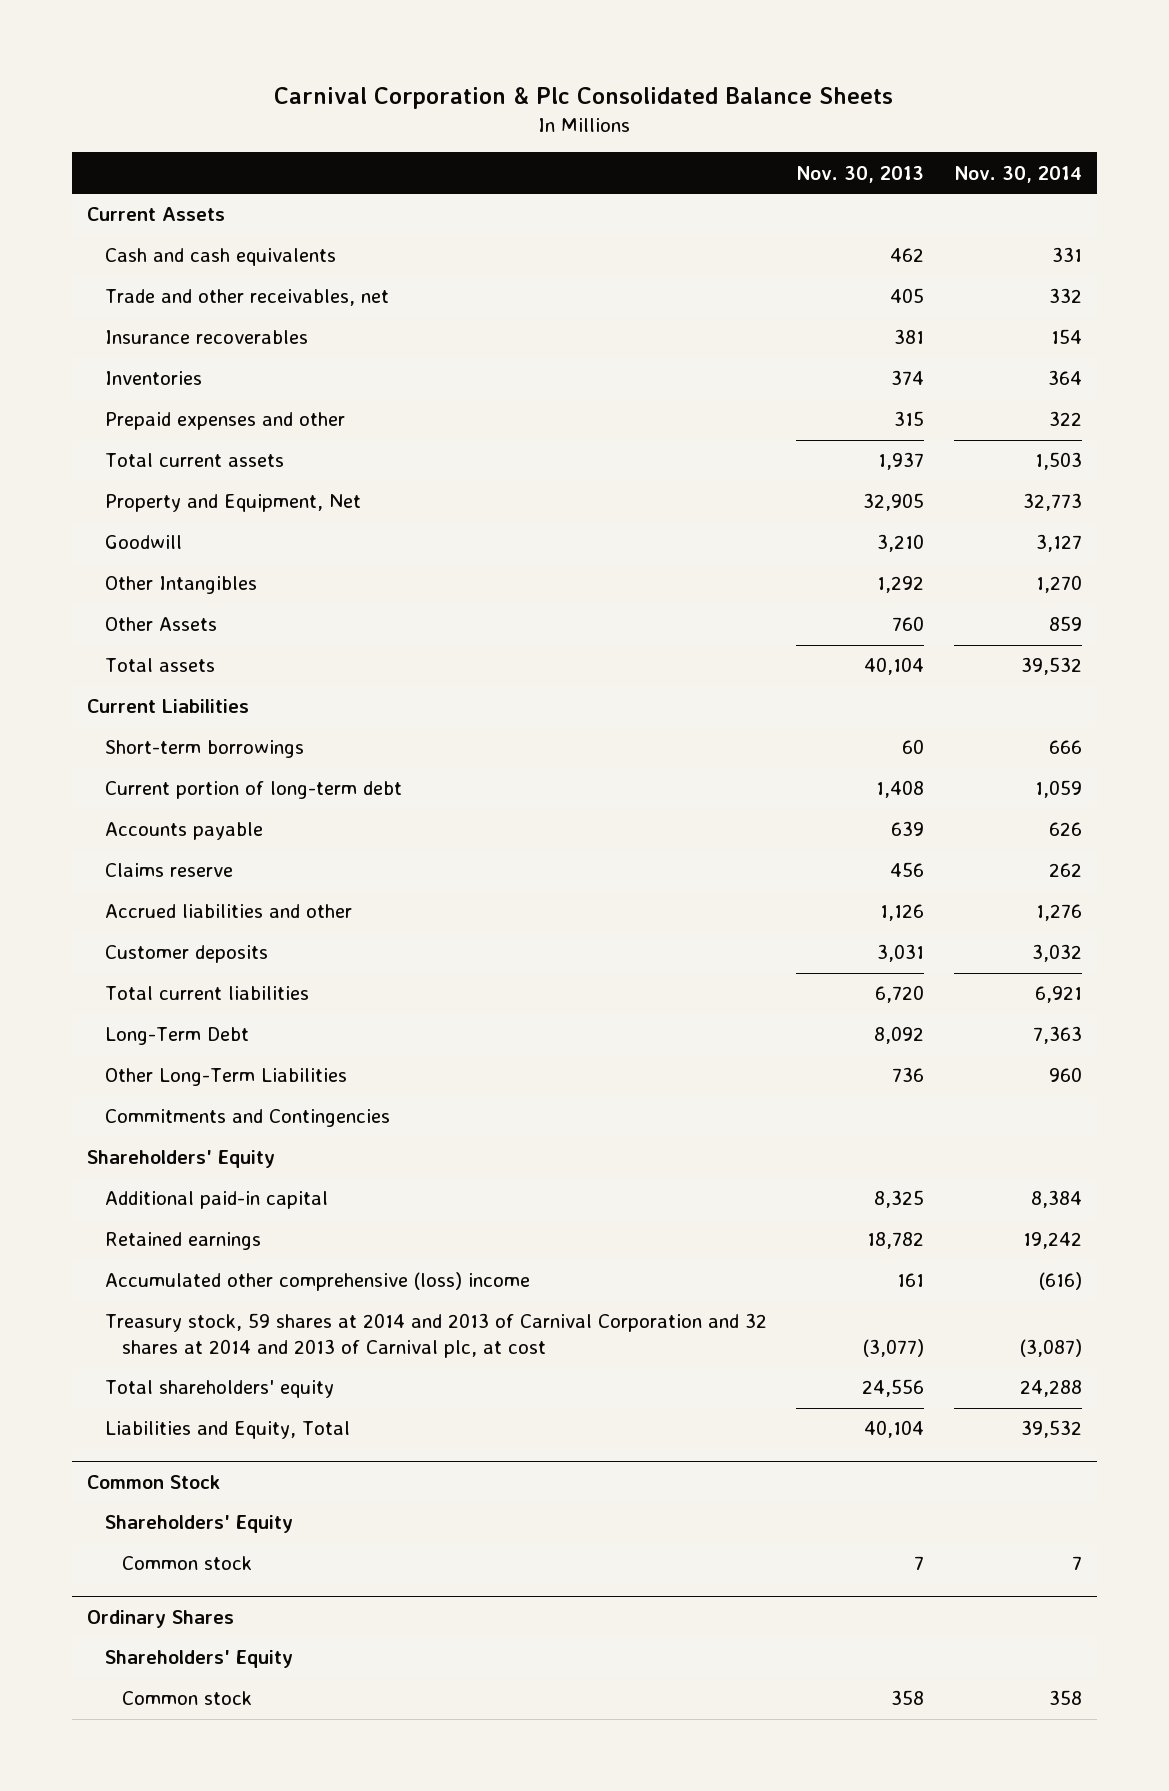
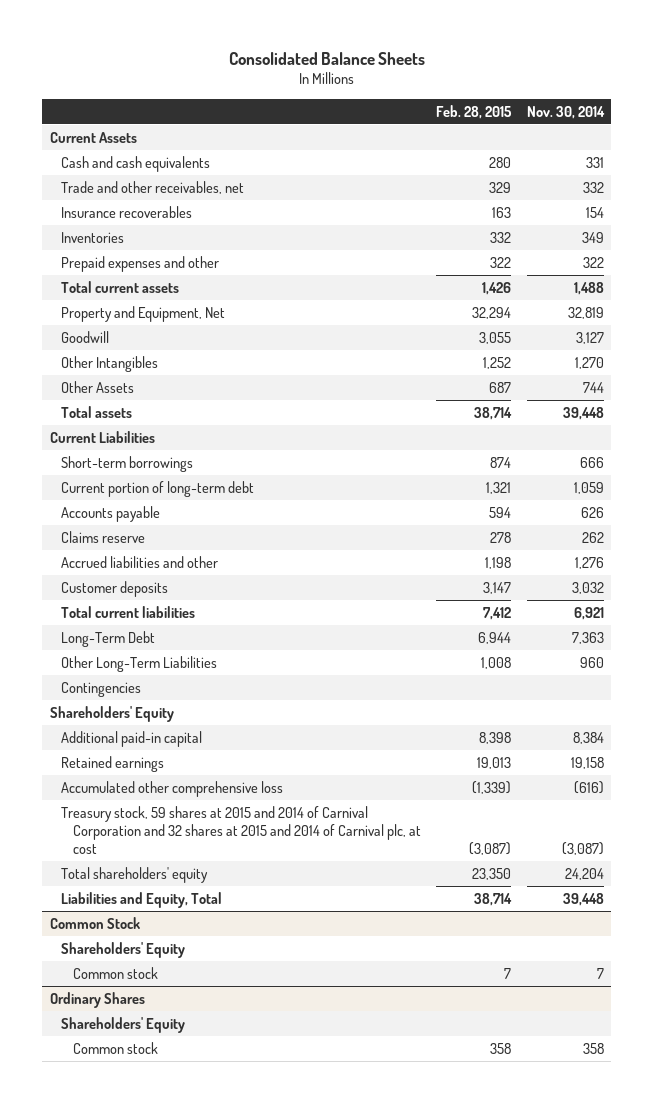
- Carnival Corporation & Plc Consolidated Balance Sheets
+ Consolidated Balance Sheets
- | Nov. 30, 2013 | Nov. 30, 2014
+ | Feb. 28, 2015 | Nov. 30, 2014
- Inventories | 374 | 364
+ Inventories | 332 | 349
- Total current assets | 1,937 | 1,503
- Property and Equipment, Net | 32,905 | 32,773
+ Total current assets | 1,426 | 1,488
+ Property and Equipment, Net | 32,294 | 32,819
- Other Assets | 760 | 859
- Total assets | 40,104 | 39,532
+ Other Assets | 687 | 744
+ Total assets | 38,714 | 39,448
- Commitments and Contingencies
+ Contingencies
- Retained earnings | 18,782 | 19,242
- Accumulated other comprehensive (loss) income | 161 | (616)
- Treasury stock, 59 shares at 2014 and 2013 of Carnival Corporation and 32 shares at 2014 and 2013 of Carnival plc, at cost | (3,077) | (3,087)
- Total shareholders' equity | 24,556 | 24,288
- Liabilities and Equity, Total | 40,104 | 39,532
+ Retained earnings | 19,013 | 19,158
+ Accumulated other comprehensive loss | (1,339) | (616)
+ Treasury stock, 59 shares at 2015 and 2014 of Carnival Corporation and 32 shares at 2015 and 2014 of Carnival plc, at cost | (3,087) | (3,087)
+ Total shareholders' equity | 23,350 | 24,204
+ Liabilities and Equity, Total | 38,714 | 39,448

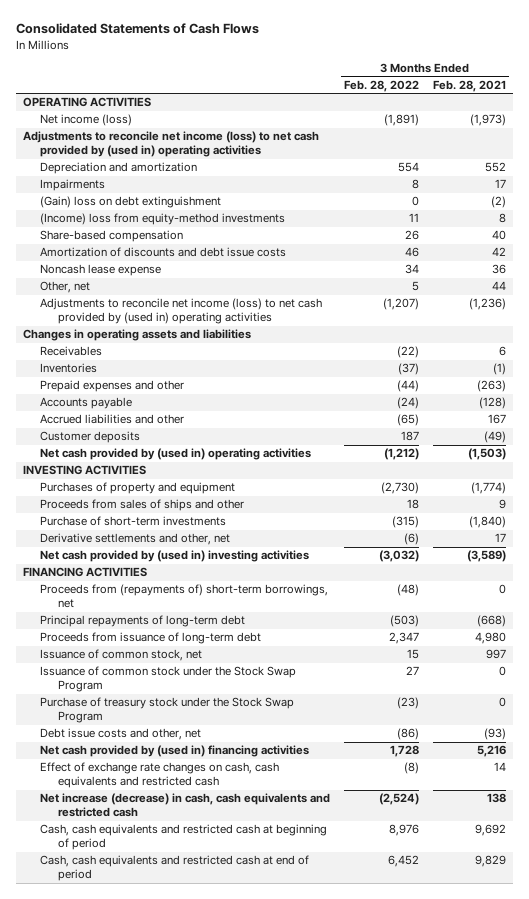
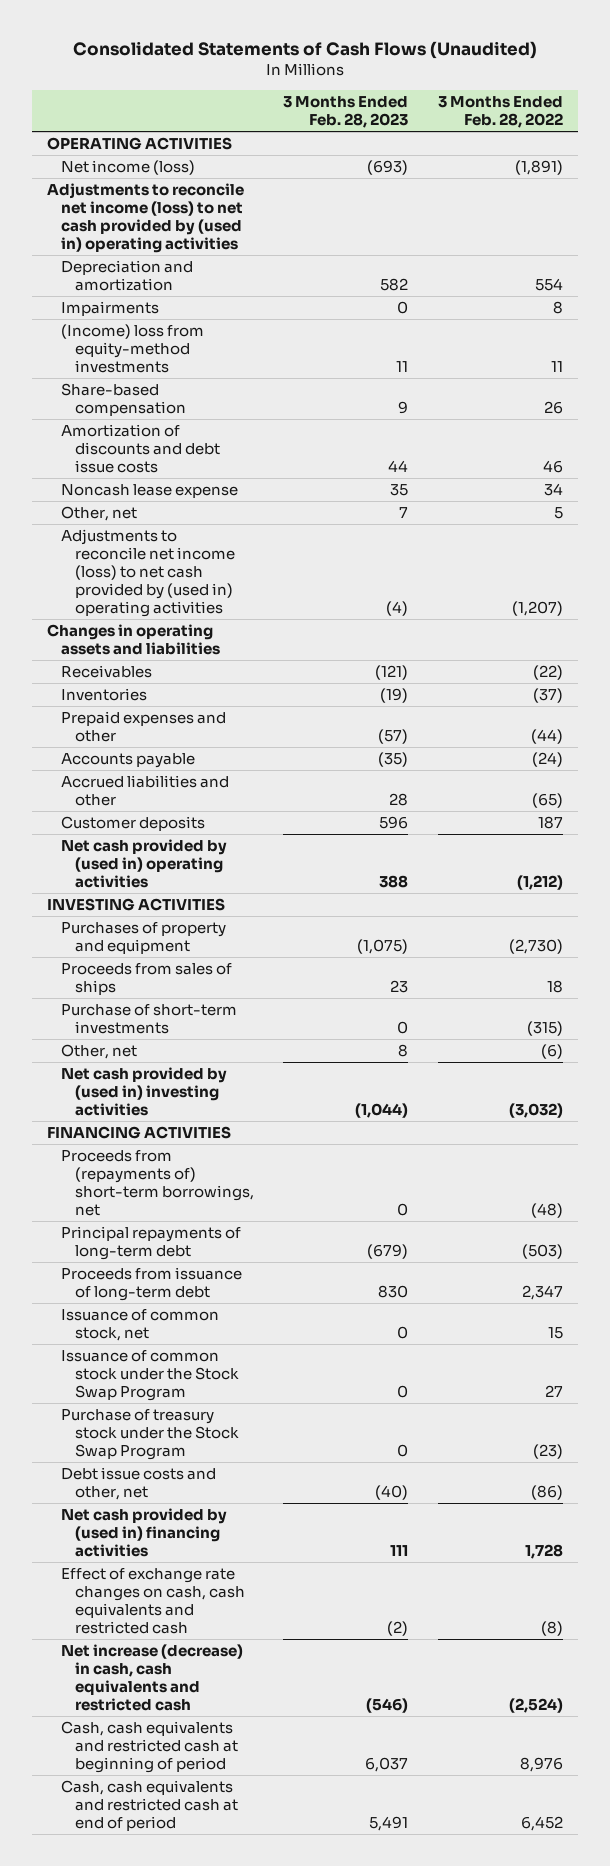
- Consolidated Statements of Cash Flows
+ Consolidated Statements of Cash Flows (Unaudited)
- | 3 Months Ended Feb. 28, 2022 | 3 Months Ended Feb. 28, 2021
+ | 3 Months Ended Feb. 28, 2023 | 3 Months Ended Feb. 28, 2022
- (Gain) loss on debt extinguishment | 0 | (2)
- Proceeds from sales of ships and other | 18 | 9
+ Proceeds from sales of ships | 23 | 18
- Derivative settlements and other, net | (6) | 17
+ Other, net | 8 | (6)

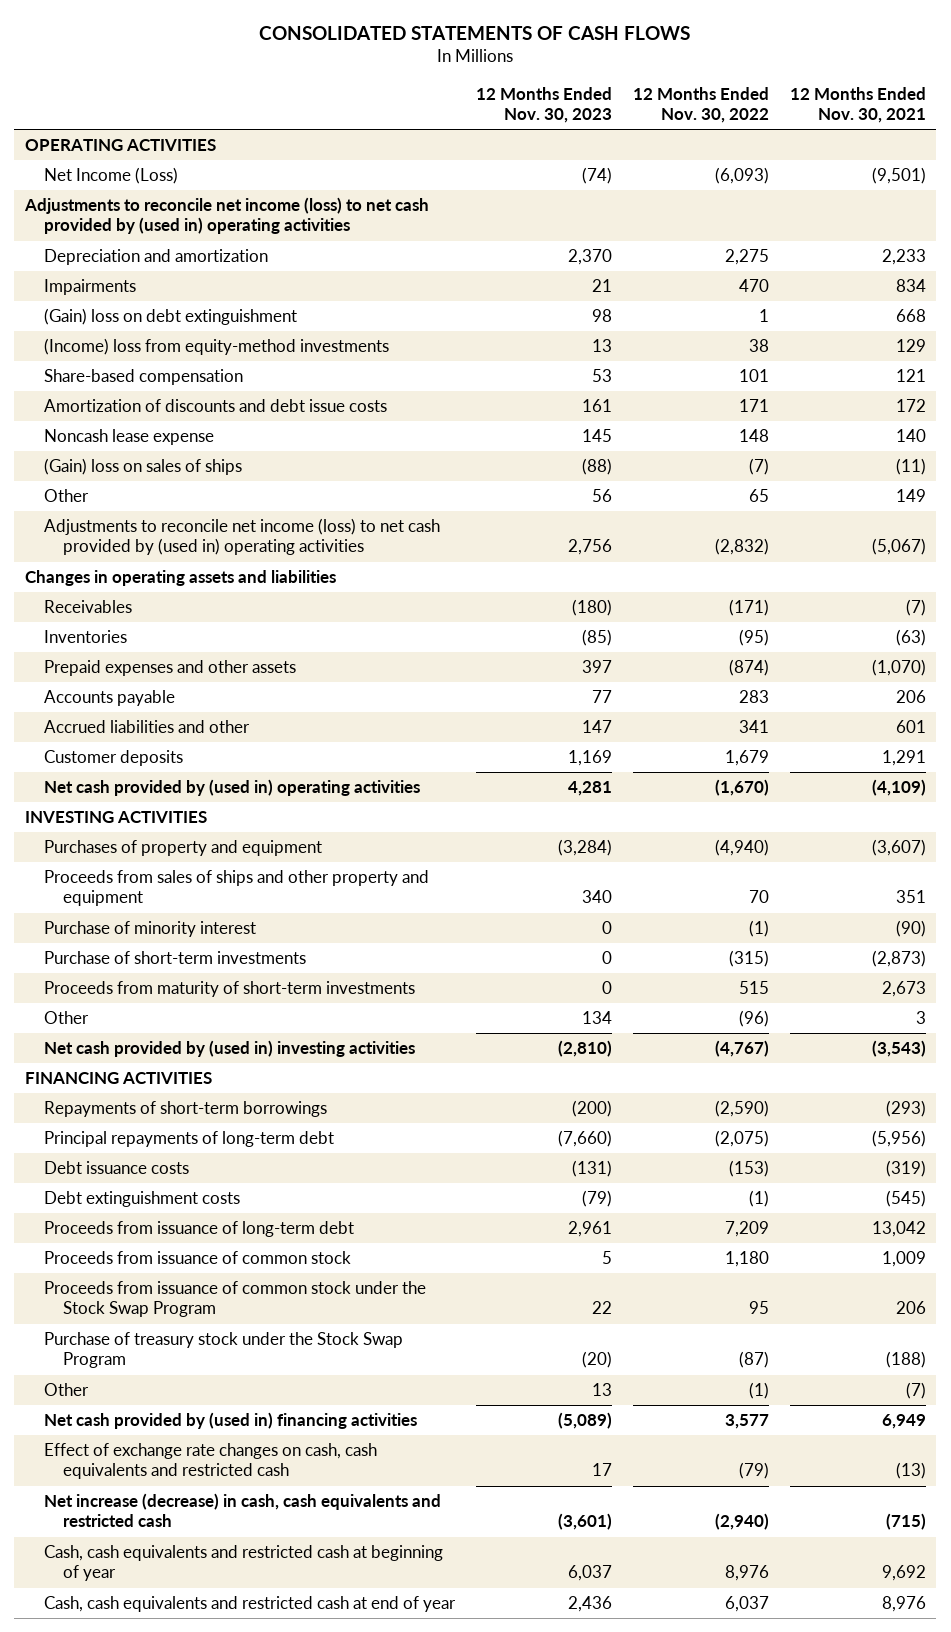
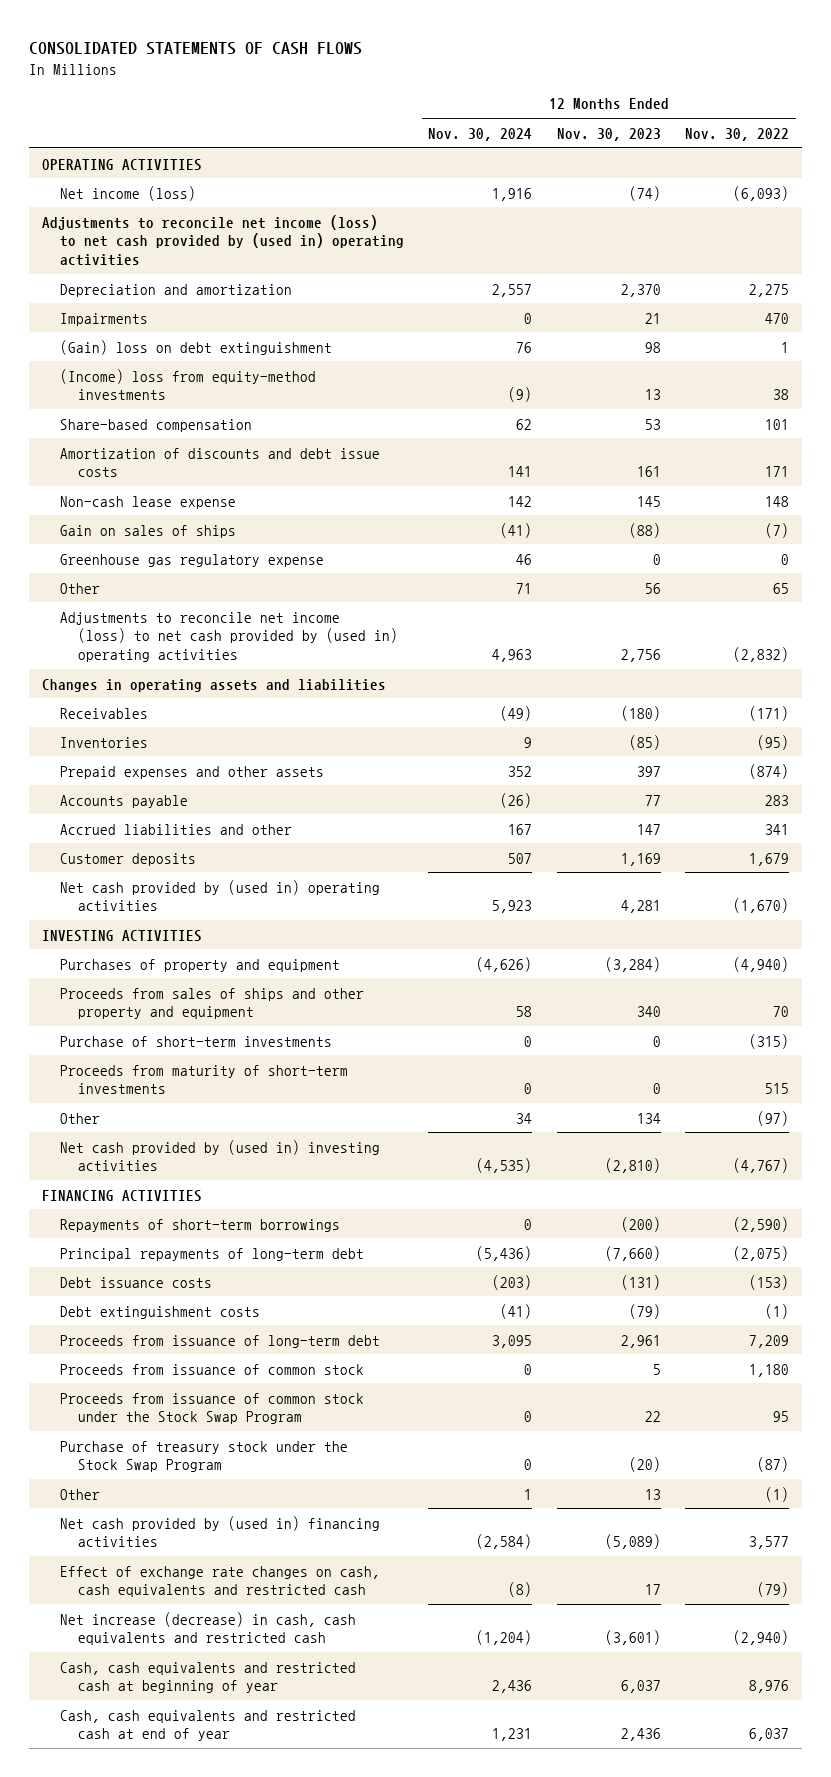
- | 12 Months Ended Nov. 30, 2023 | 12 Months Ended Nov. 30, 2022 | 12 Months Ended Nov. 30, 2021
+ | 12 Months Ended Nov. 30, 2024 | 12 Months Ended Nov. 30, 2023 | 12 Months Ended Nov. 30, 2022
- Net Income (Loss) | (74) | (6,093) | (9,501)
+ Net income (loss) | 1,916 | (74) | (6,093)
- Noncash lease expense | 145 | 148 | 140
- (Gain) loss on sales of ships | (88) | (7) | (11)
+ Non-cash lease expense | 142 | 145 | 148
+ Gain on sales of ships | (41) | (88) | (7)
+ Greenhouse gas regulatory expense | 46 | 0 | 0
- Purchase of minority interest | 0 | (1) | (90)
- Other | 134 | (96) | 3
+ Other | 34 | 134 | (97)

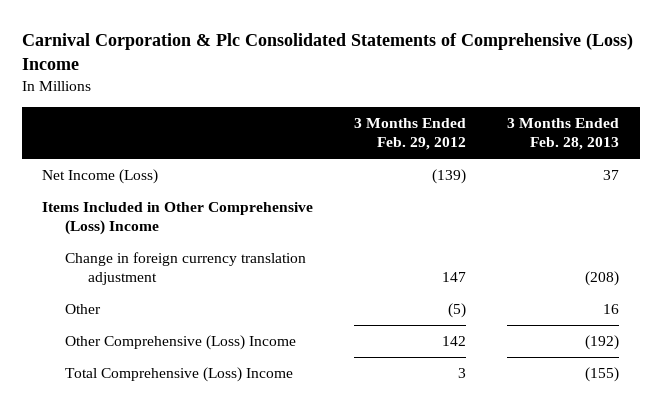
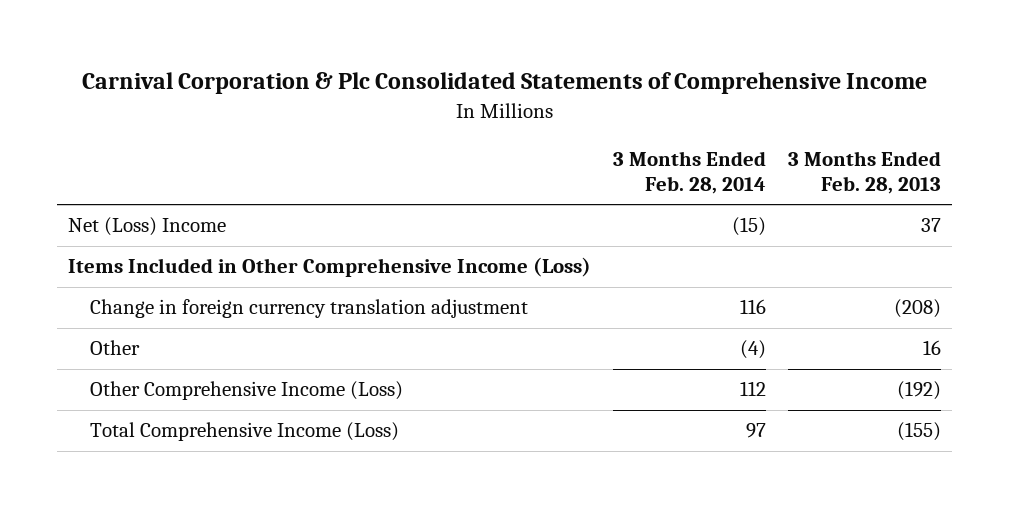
- Carnival Corporation & Plc Consolidated Statements of Comprehensive (Loss) Income
+ Carnival Corporation & Plc Consolidated Statements of Comprehensive Income
- | 3 Months Ended Feb. 29, 2012 | 3 Months Ended Feb. 28, 2013
+ | 3 Months Ended Feb. 28, 2014 | 3 Months Ended Feb. 28, 2013
- Net Income (Loss) | (139) | 37
- Items Included in Other Comprehensive (Loss) Income
+ Net (Loss) Income | (15) | 37
+ Items Included in Other Comprehensive Income (Loss)
- Other Comprehensive (Loss) Income | 142 | (192)
- Total Comprehensive (Loss) Income | 3 | (155)
+ Other Comprehensive Income (Loss) | 112 | (192)
+ Total Comprehensive Income (Loss) | 97 | (155)

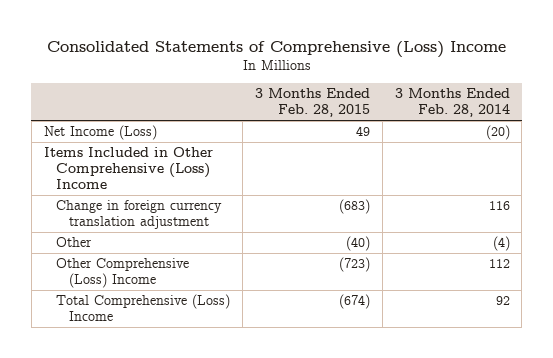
- Carnival Corporation & Plc Consolidated Statements of Comprehensive Income
+ Consolidated Statements of Comprehensive (Loss) Income
- | 3 Months Ended Feb. 28, 2014 | 3 Months Ended Feb. 28, 2013
+ | 3 Months Ended Feb. 28, 2015 | 3 Months Ended Feb. 28, 2014
- Net (Loss) Income | (15) | 37
- Items Included in Other Comprehensive Income (Loss)
+ Net Income (Loss) | 49 | (20)
+ Items Included in Other Comprehensive (Loss) Income
- Other Comprehensive Income (Loss) | 112 | (192)
- Total Comprehensive Income (Loss) | 97 | (155)
+ Other Comprehensive (Loss) Income | (723) | 112
+ Total Comprehensive (Loss) Income | (674) | 92

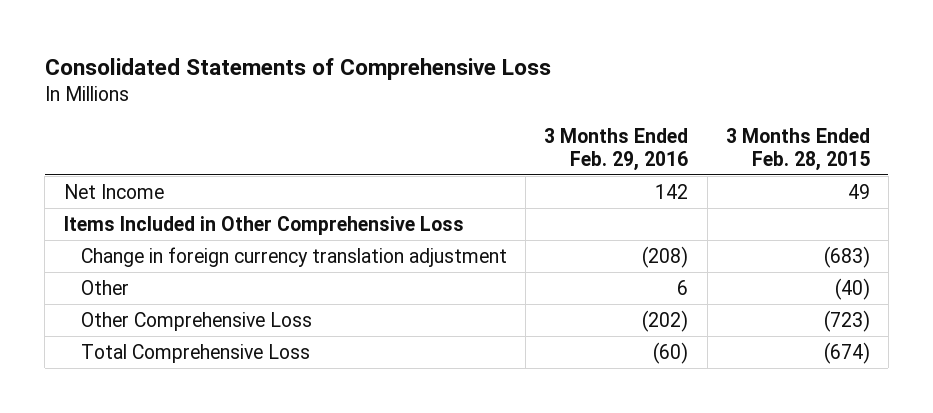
- Consolidated Statements of Comprehensive (Loss) Income
+ Consolidated Statements of Comprehensive Loss
- | 3 Months Ended Feb. 28, 2015 | 3 Months Ended Feb. 28, 2014
+ | 3 Months Ended Feb. 29, 2016 | 3 Months Ended Feb. 28, 2015
- Net Income (Loss) | 49 | (20)
- Items Included in Other Comprehensive (Loss) Income
+ Net Income | 142 | 49
+ Items Included in Other Comprehensive Loss
- Other Comprehensive (Loss) Income | (723) | 112
- Total Comprehensive (Loss) Income | (674) | 92
+ Other Comprehensive Loss | (202) | (723)
+ Total Comprehensive Loss | (60) | (674)

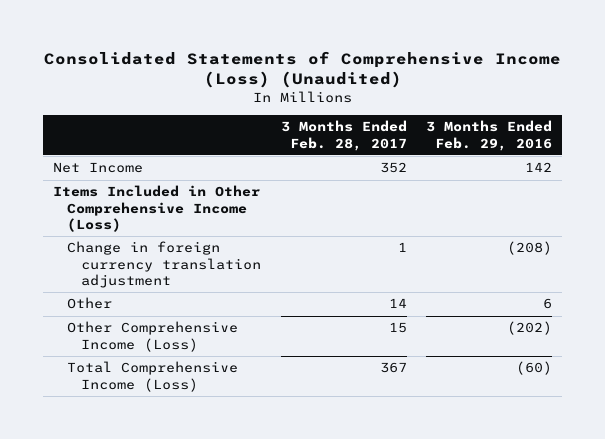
- Consolidated Statements of Comprehensive Loss
+ Consolidated Statements of Comprehensive Income (Loss) (Unaudited)
- | 3 Months Ended Feb. 29, 2016 | 3 Months Ended Feb. 28, 2015
+ | 3 Months Ended Feb. 28, 2017 | 3 Months Ended Feb. 29, 2016
- Items Included in Other Comprehensive Loss
+ Items Included in Other Comprehensive Income (Loss)
- Other Comprehensive Loss | (202) | (723)
- Total Comprehensive Loss | (60) | (674)
+ Other Comprehensive Income (Loss) | 15 | (202)
+ Total Comprehensive Income (Loss) | 367 | (60)

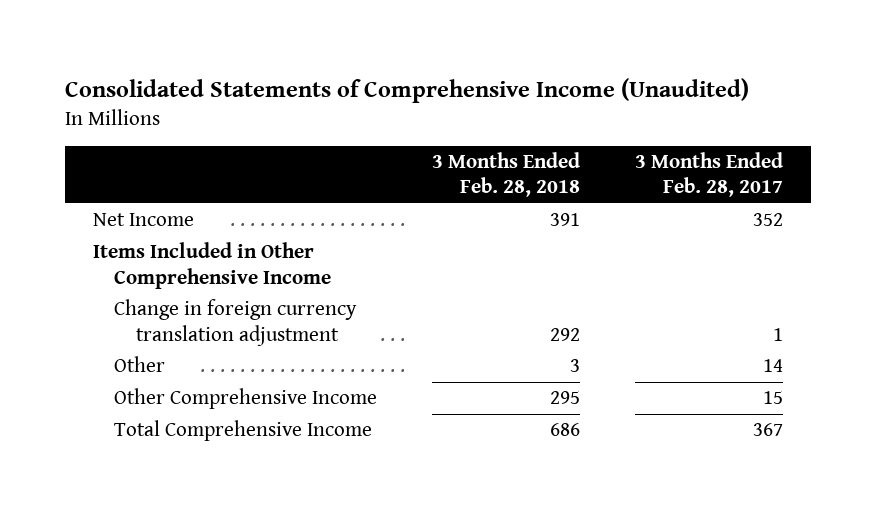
- Consolidated Statements of Comprehensive Income (Loss) (Unaudited)
+ Consolidated Statements of Comprehensive Income (Unaudited)
- | 3 Months Ended Feb. 28, 2017 | 3 Months Ended Feb. 29, 2016
+ | 3 Months Ended Feb. 28, 2018 | 3 Months Ended Feb. 28, 2017
- Items Included in Other Comprehensive Income (Loss)
+ Items Included in Other Comprehensive Income
- Other Comprehensive Income (Loss) | 15 | (202)
- Total Comprehensive Income (Loss) | 367 | (60)
+ Other Comprehensive Income | 295 | 15
+ Total Comprehensive Income | 686 | 367

